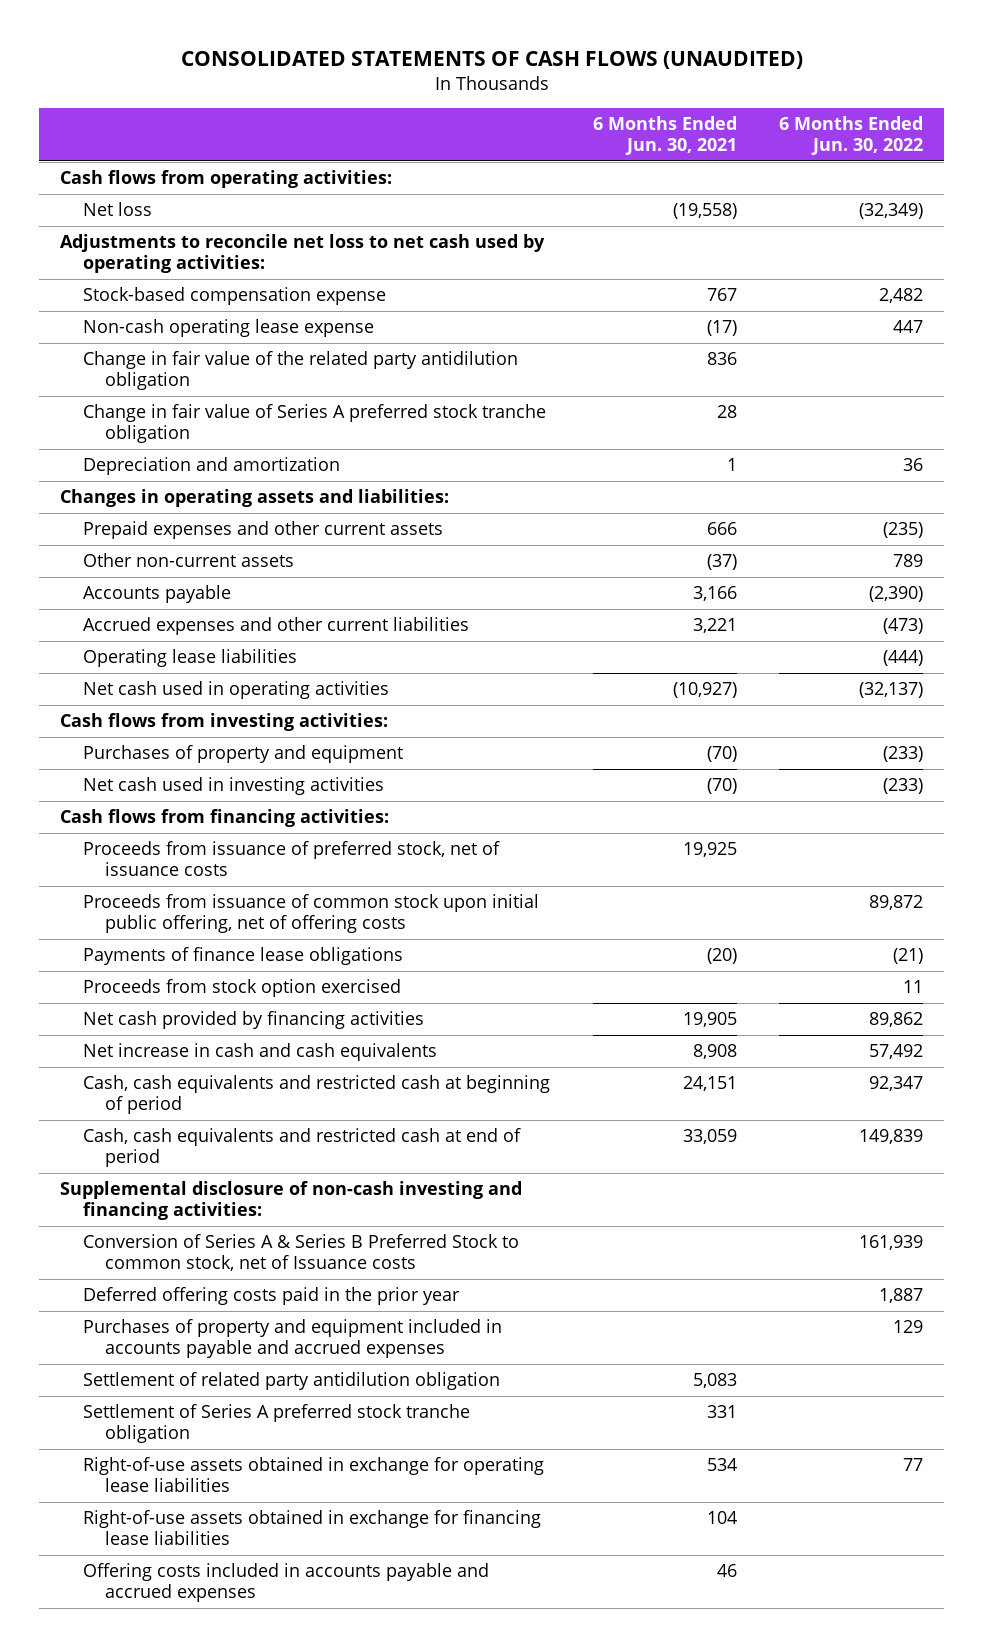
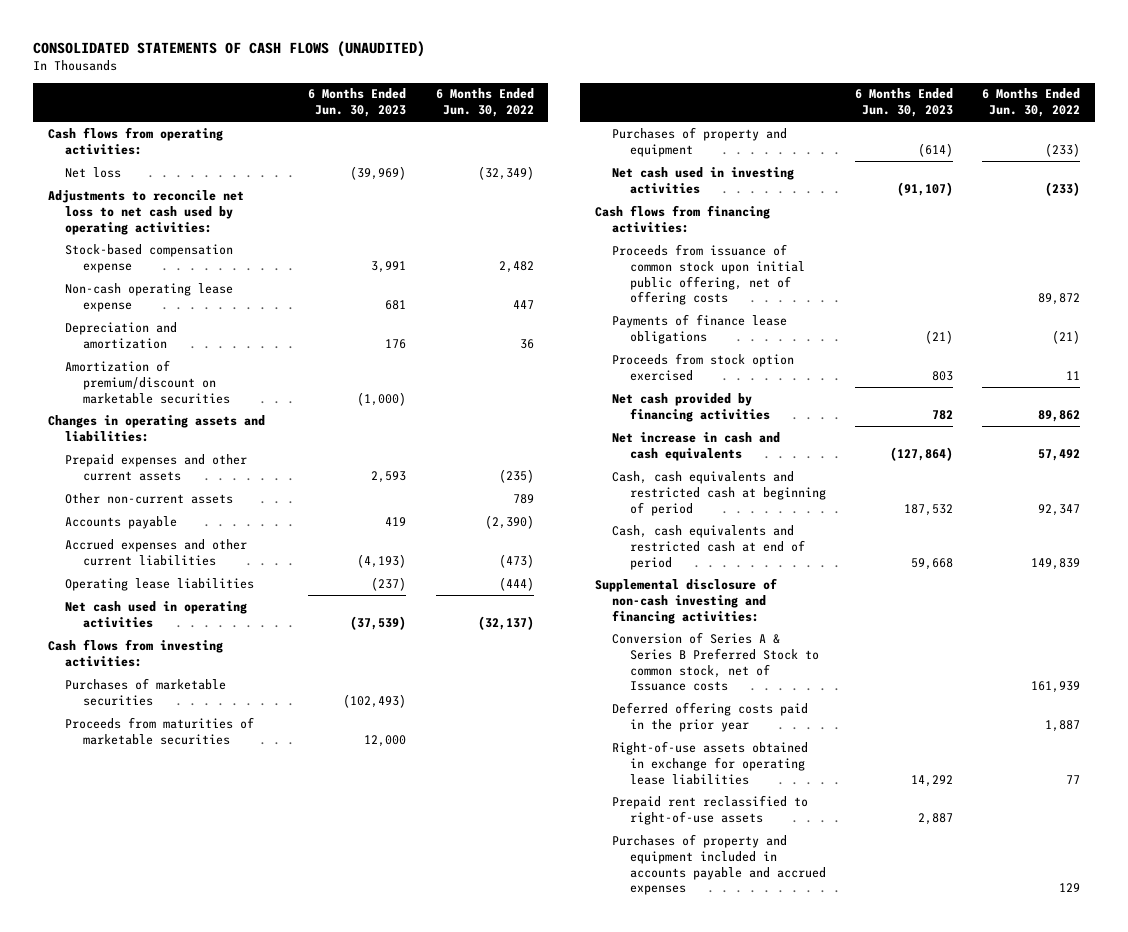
- | 6 Months Ended Jun. 30, 2021 | 6 Months Ended Jun. 30, 2022
+ | 6 Months Ended Jun. 30, 2023 | 6 Months Ended Jun. 30, 2022
- Change in fair value of the related party antidilution obligation | 836 |
- Change in fair value of Series A preferred stock tranche obligation | 28 |
+ Amortization of premium/discount on marketable securities | (1,000) |
+ Purchases of marketable securities | (102,493) |
+ Proceeds from maturities of marketable securities | 12,000 |
- Proceeds from issuance of preferred stock, net of issuance costs | 19,925 |
- Settlement of related party antidilution obligation | 5,083 |
- Settlement of Series A preferred stock tranche obligation | 331 |
- Right-of-use assets obtained in exchange for financing lease liabilities | 104 |
- Offering costs included in accounts payable and accrued expenses | 46 |
+ Prepaid rent reclassified to right-of-use assets | 2,887 |
moved down: Purchases of property and equipment included in accounts payable and accrued expenses | | 129

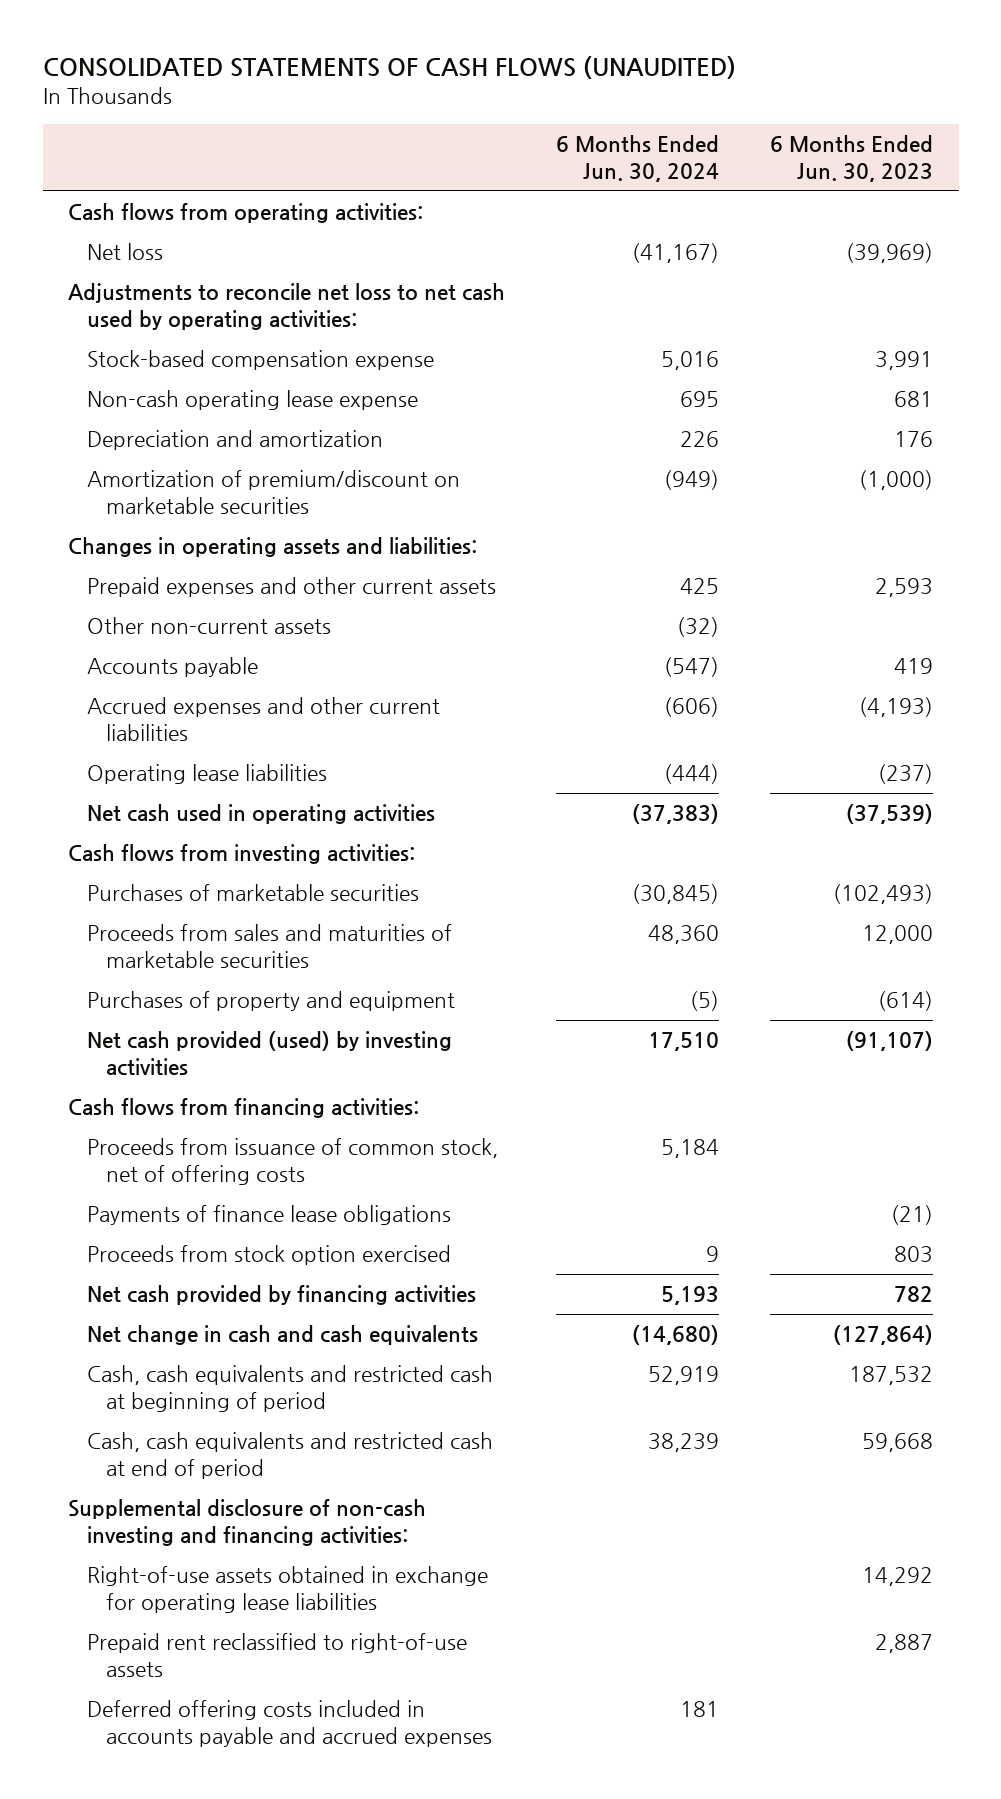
- | 6 Months Ended Jun. 30, 2023 | 6 Months Ended Jun. 30, 2022
+ | 6 Months Ended Jun. 30, 2024 | 6 Months Ended Jun. 30, 2023
- Proceeds from maturities of marketable securities | 12,000 |
+ Proceeds from sales and maturities of marketable securities | 48,360 | 12,000
- Net cash used in investing activities | (91,107) | (233)
+ Net cash provided (used) by investing activities | 17,510 | (91,107)
- Proceeds from issuance of common stock upon initial public offering, net of offering costs | | 89,872
+ Proceeds from issuance of common stock, net of offering costs | 5,184 |
- Net increase in cash and cash equivalents | (127,864) | 57,492
+ Net change in cash and cash equivalents | (14,680) | (127,864)
- Conversion of Series A & Series B Preferred Stock to common stock, net of Issuance costs | | 161,939
- Deferred offering costs paid in the prior year | | 1,887
- Purchases of property and equipment included in accounts payable and accrued expenses | | 129
+ Deferred offering costs included in accounts payable and accrued expenses | 181 |

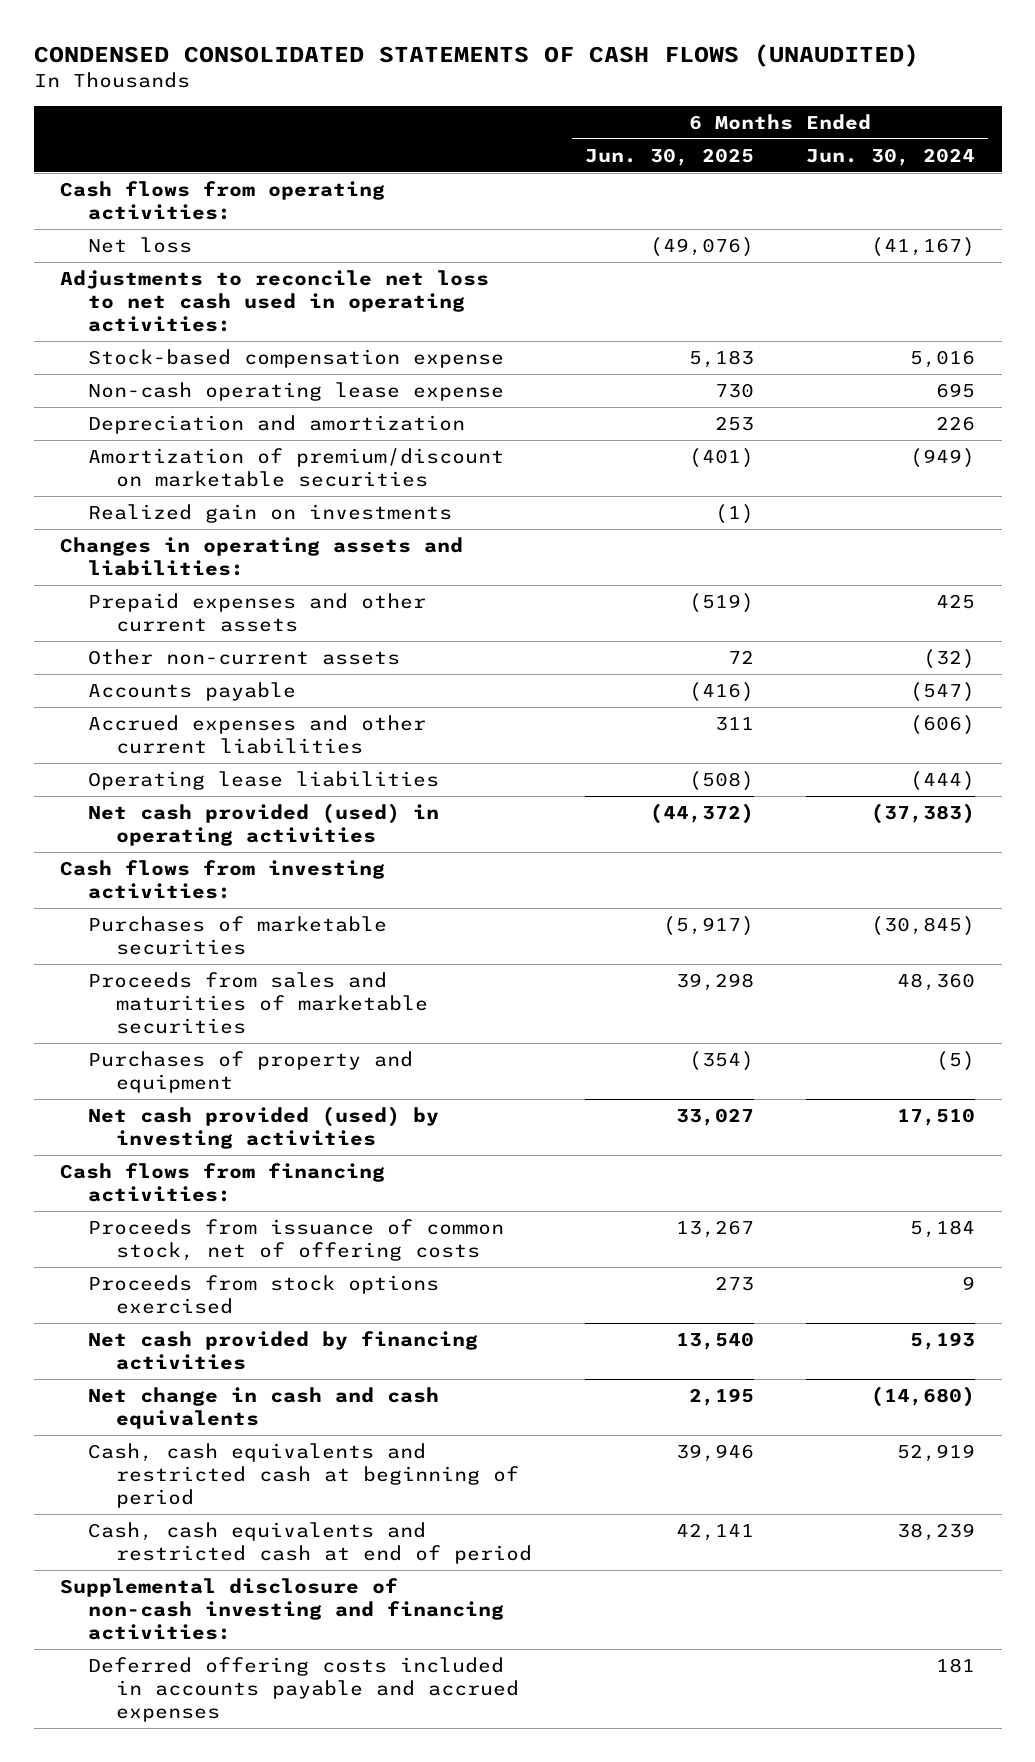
- CONSOLIDATED STATEMENTS OF CASH FLOWS (UNAUDITED)
+ CONDENSED CONSOLIDATED STATEMENTS OF CASH FLOWS (UNAUDITED)
- | 6 Months Ended Jun. 30, 2024 | 6 Months Ended Jun. 30, 2023
+ | 6 Months Ended Jun. 30, 2025 | 6 Months Ended Jun. 30, 2024
- Adjustments to reconcile net loss to net cash used by operating activities:
+ Adjustments to reconcile net loss to net cash used in operating activities:
+ Realized gain on investments | (1) |
- Net cash used in operating activities | (37,383) | (37,539)
+ Net cash provided (used) in operating activities | (44,372) | (37,383)
- Payments of finance lease obligations | | (21)
- Proceeds from stock option exercised | 9 | 803
+ Proceeds from stock options exercised | 273 | 9
- Right-of-use assets obtained in exchange for operating lease liabilities | | 14,292
- Prepaid rent reclassified to right-of-use assets | | 2,887

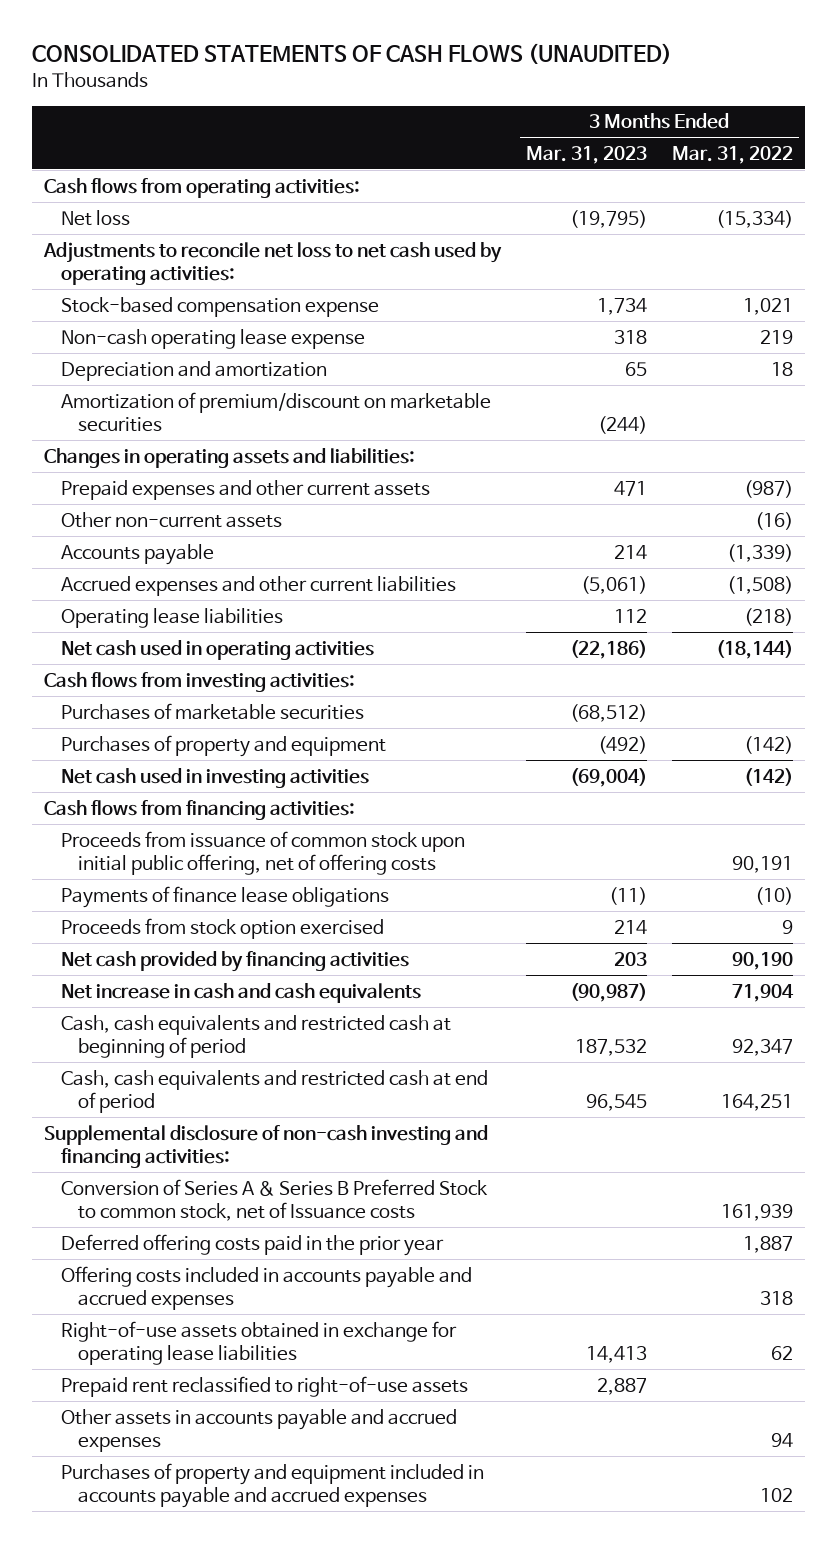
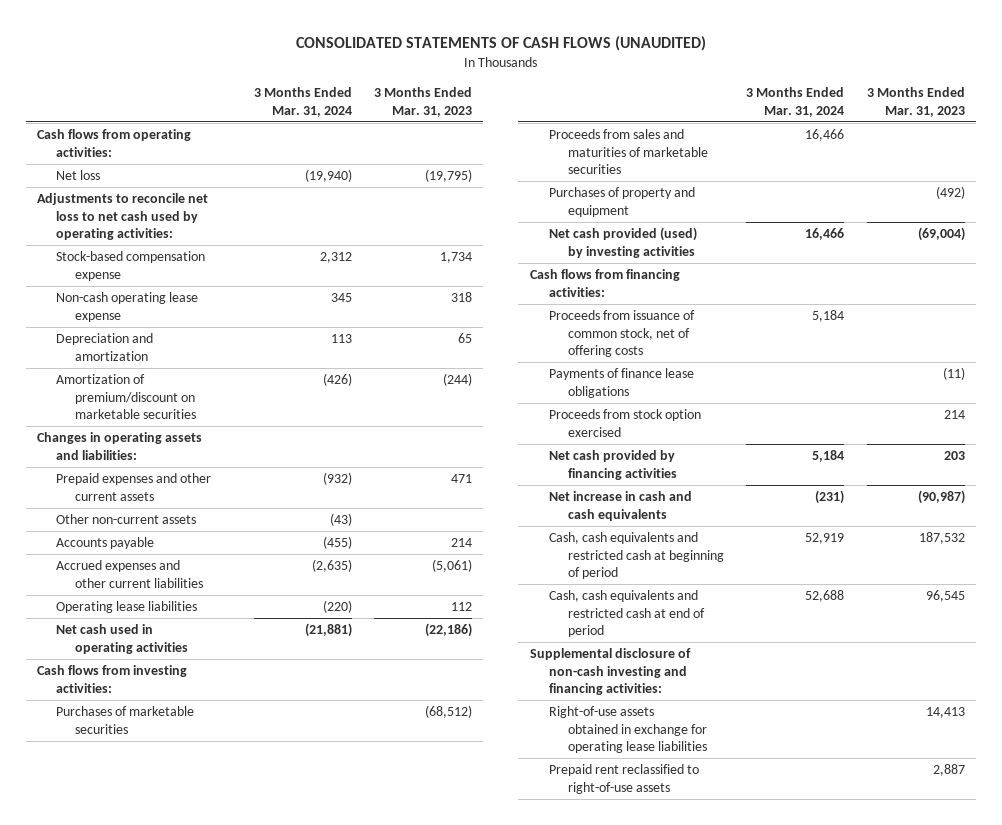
- | 3 Months Ended Mar. 31, 2023 | 3 Months Ended Mar. 31, 2022
+ | 3 Months Ended Mar. 31, 2024 | 3 Months Ended Mar. 31, 2023
+ Proceeds from sales and maturities of marketable securities | 16,466 |
- Net cash used in investing activities | (69,004) | (142)
+ Net cash provided (used) by investing activities | 16,466 | (69,004)
- Proceeds from issuance of common stock upon initial public offering, net of offering costs | | 90,191
+ Proceeds from issuance of common stock, net of offering costs | 5,184 |
- Conversion of Series A & Series B Preferred Stock to common stock, net of Issuance costs | | 161,939
- Deferred offering costs paid in the prior year | | 1,887
- Offering costs included in accounts payable and accrued expenses | | 318
- Other assets in accounts payable and accrued expenses | | 94
- Purchases of property and equipment included in accounts payable and accrued expenses | | 102

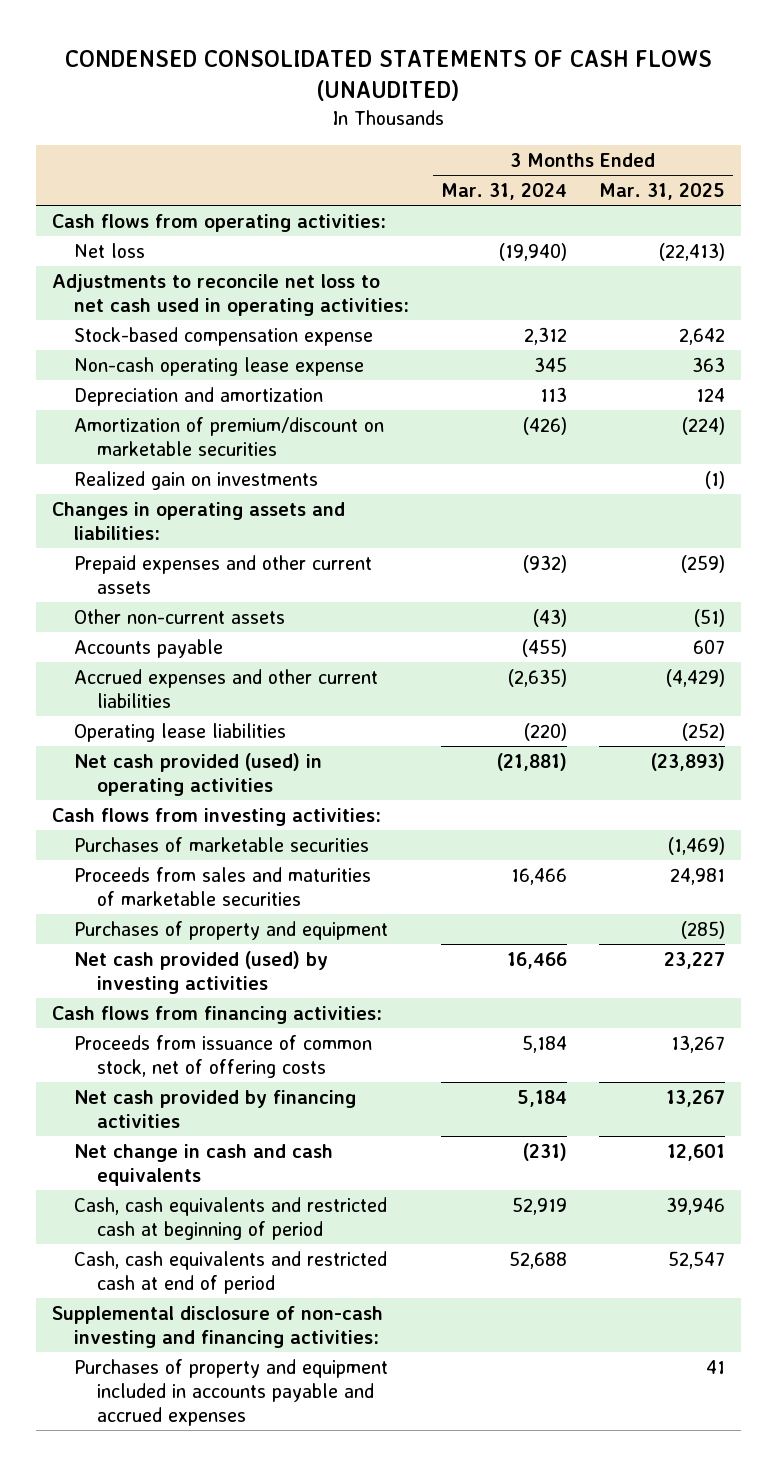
- CONSOLIDATED STATEMENTS OF CASH FLOWS (UNAUDITED)
+ CONDENSED CONSOLIDATED STATEMENTS OF CASH FLOWS (UNAUDITED)
- | 3 Months Ended Mar. 31, 2024 | 3 Months Ended Mar. 31, 2023
+ | 3 Months Ended Mar. 31, 2024 | 3 Months Ended Mar. 31, 2025
- Adjustments to reconcile net loss to net cash used by operating activities:
+ Adjustments to reconcile net loss to net cash used in operating activities:
+ Realized gain on investments | | (1)
- Net cash used in operating activities | (21,881) | (22,186)
+ Net cash provided (used) in operating activities | (21,881) | (23,893)
- Payments of finance lease obligations | | (11)
- Proceeds from stock option exercised | | 214
- Net increase in cash and cash equivalents | (231) | (90,987)
+ Net change in cash and cash equivalents | (231) | 12,601
- Right-of-use assets obtained in exchange for operating lease liabilities | | 14,413
- Prepaid rent reclassified to right-of-use assets | | 2,887
+ Purchases of property and equipment included in accounts payable and accrued expenses | | 41

